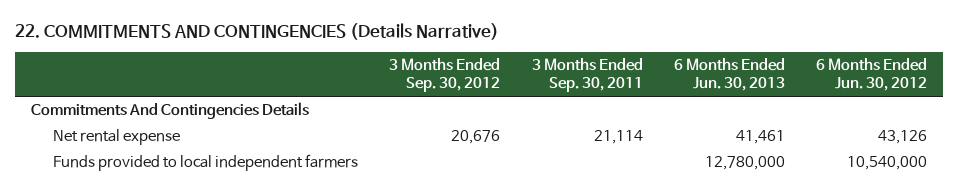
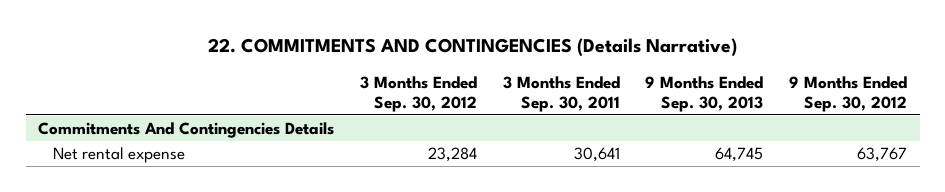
- | 3 Months Ended Sep. 30, 2012 | 3 Months Ended Sep. 30, 2011 | 6 Months Ended Jun. 30, 2013 | 6 Months Ended Jun. 30, 2012
+ | 3 Months Ended Sep. 30, 2012 | 3 Months Ended Sep. 30, 2011 | 9 Months Ended Sep. 30, 2013 | 9 Months Ended Sep. 30, 2012
- Net rental expense | 20,676 | 21,114 | 41,461 | 43,126
- Funds provided to local independent farmers | | | 12,780,000 | 10,540,000
+ Net rental expense | 23,284 | 30,641 | 64,745 | 63,767

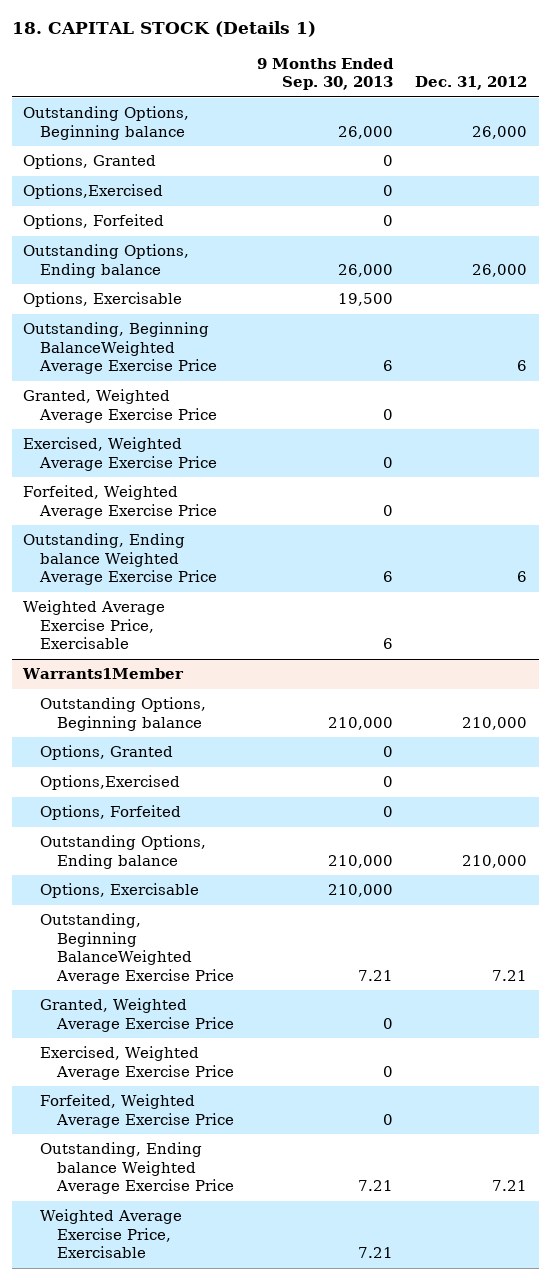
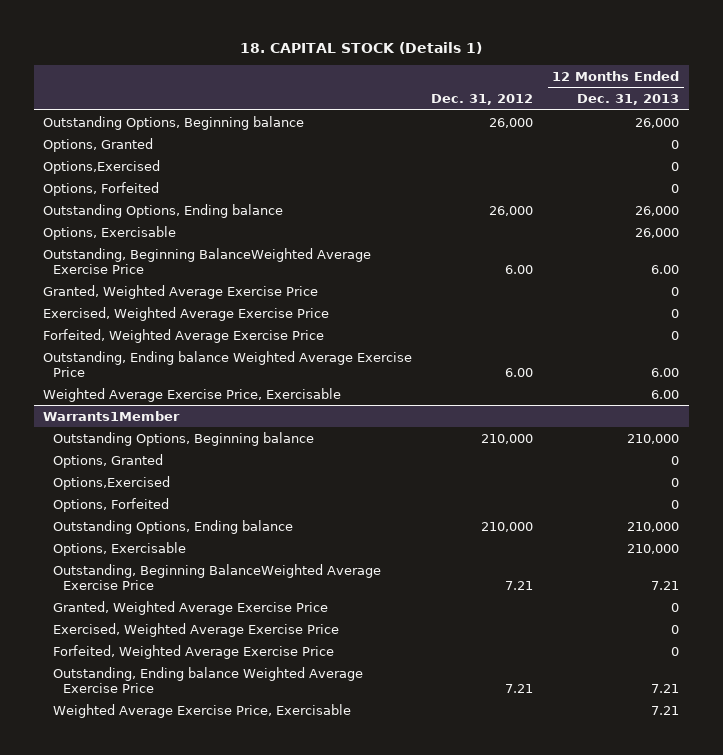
- | 9 Months Ended Sep. 30, 2013 | Dec. 31, 2012
+ | Dec. 31, 2012 | 12 Months Ended Dec. 31, 2013
- Outstanding, Beginning BalanceWeighted Average Exercise Price | 6 | 6
+ Outstanding, Beginning BalanceWeighted Average Exercise Price | 6.00 | 6.00
- Outstanding, Ending balance Weighted Average Exercise Price | 6 | 6
+ Outstanding, Ending balance Weighted Average Exercise Price | 6.00 | 6.00

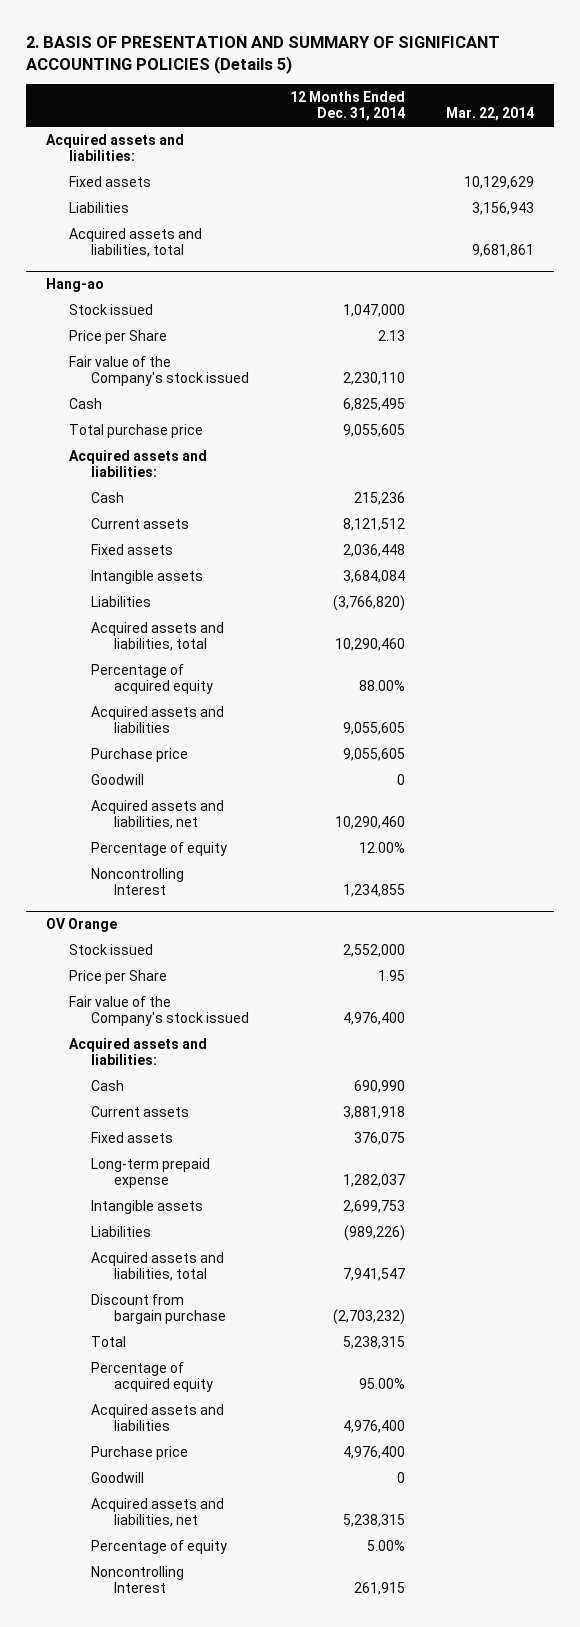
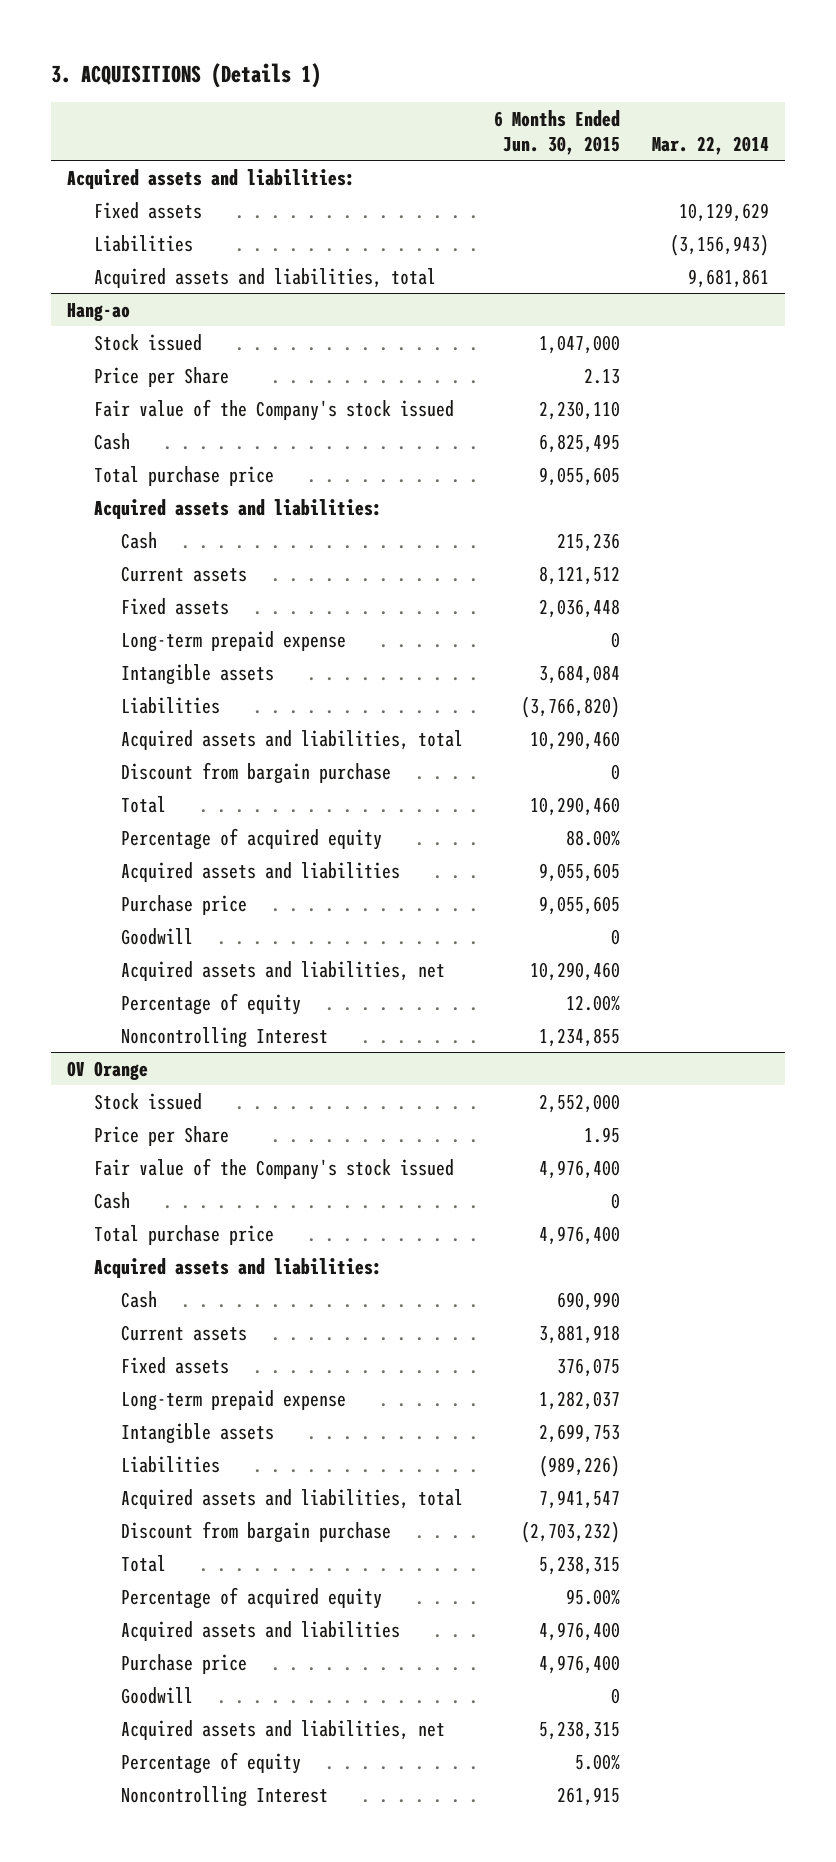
- 2. BASIS OF PRESENTATION AND SUMMARY OF SIGNIFICANT ACCOUNTING POLICIES (Details 5)
+ 3. ACQUISITIONS (Details 1)
- | 12 Months Ended Dec. 31, 2014 | Mar. 22, 2014
+ | 6 Months Ended Jun. 30, 2015 | Mar. 22, 2014
- Liabilities | | 3,156,943
+ Liabilities | | (3,156,943)
@ Hang-ao
+ Long-term prepaid expense | 0 |
+ Discount from bargain purchase | 0 |
+ Total | 10,290,460 |
@ OV Orange
+ Cash | 0 |
+ Total purchase price | 4,976,400 |

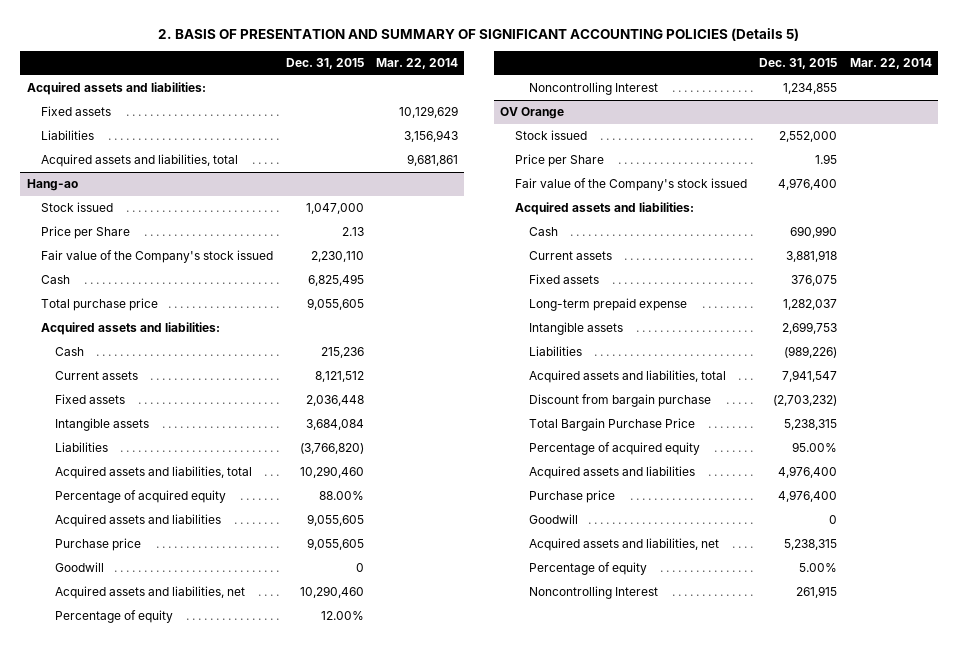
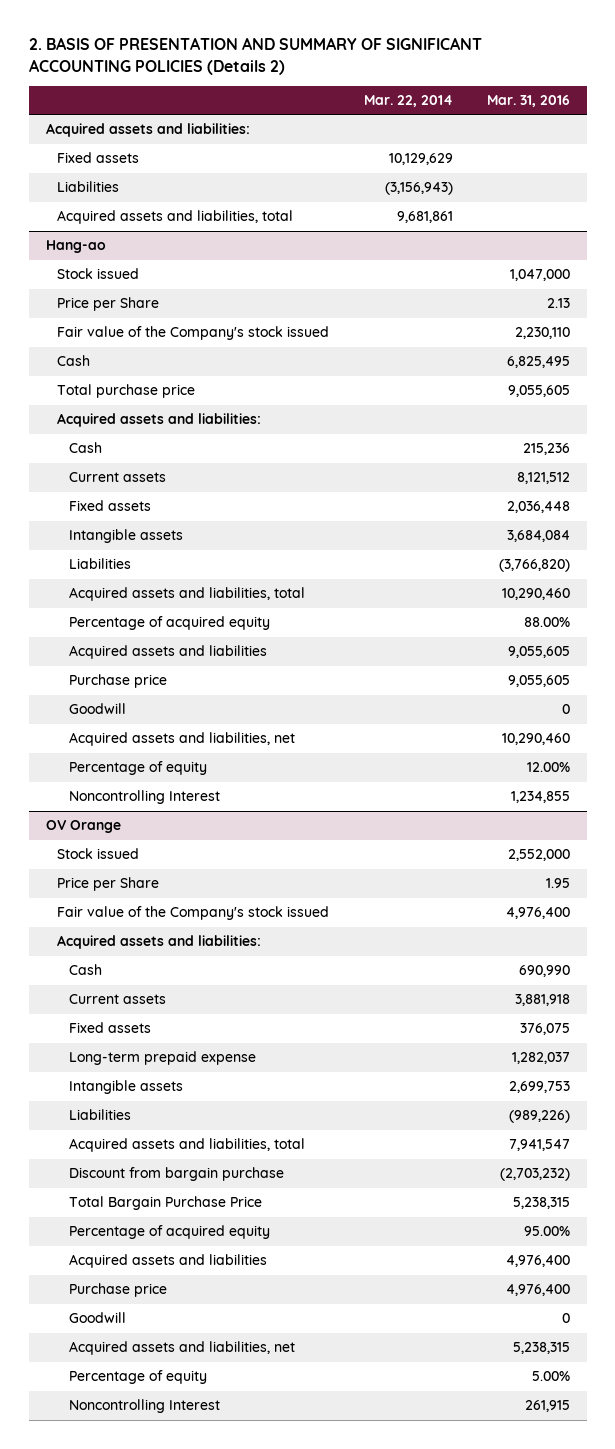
- 2. BASIS OF PRESENTATION AND SUMMARY OF SIGNIFICANT ACCOUNTING POLICIES (Details 5)
+ 2. BASIS OF PRESENTATION AND SUMMARY OF SIGNIFICANT ACCOUNTING POLICIES (Details 2)
- | Dec. 31, 2015 | Mar. 22, 2014
+ | Mar. 22, 2014 | Mar. 31, 2016
- Liabilities | | 3,156,943
+ Liabilities | (3,156,943) |

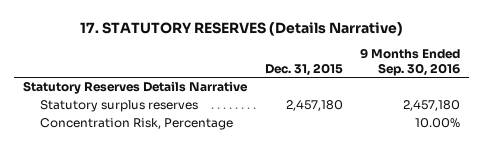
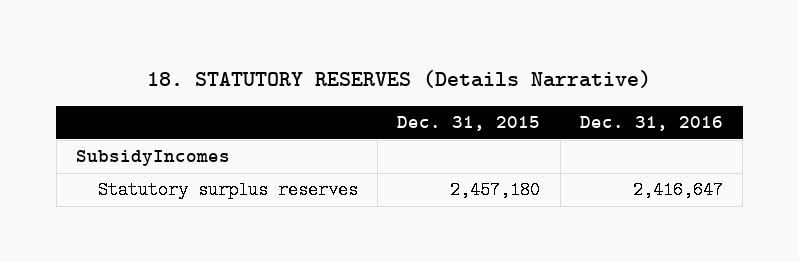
- 17. STATUTORY RESERVES (Details Narrative)
+ 18. STATUTORY RESERVES (Details Narrative)
- | Dec. 31, 2015 | 9 Months Ended Sep. 30, 2016
+ | Dec. 31, 2015 | Dec. 31, 2016
- Statutory Reserves Details Narrative
+ SubsidyIncomes
- Concentration Risk, Percentage | | 10.00%

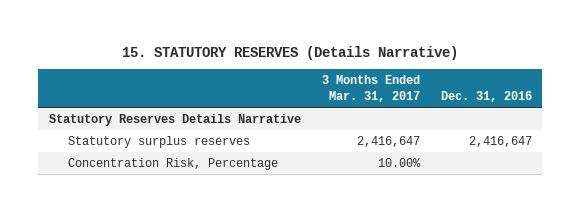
- 18. STATUTORY RESERVES (Details Narrative)
+ 15. STATUTORY RESERVES (Details Narrative)
- | Dec. 31, 2015 | Dec. 31, 2016
+ | 3 Months Ended Mar. 31, 2017 | Dec. 31, 2016
- SubsidyIncomes
+ Statutory Reserves Details Narrative
+ Concentration Risk, Percentage | 10.00% |

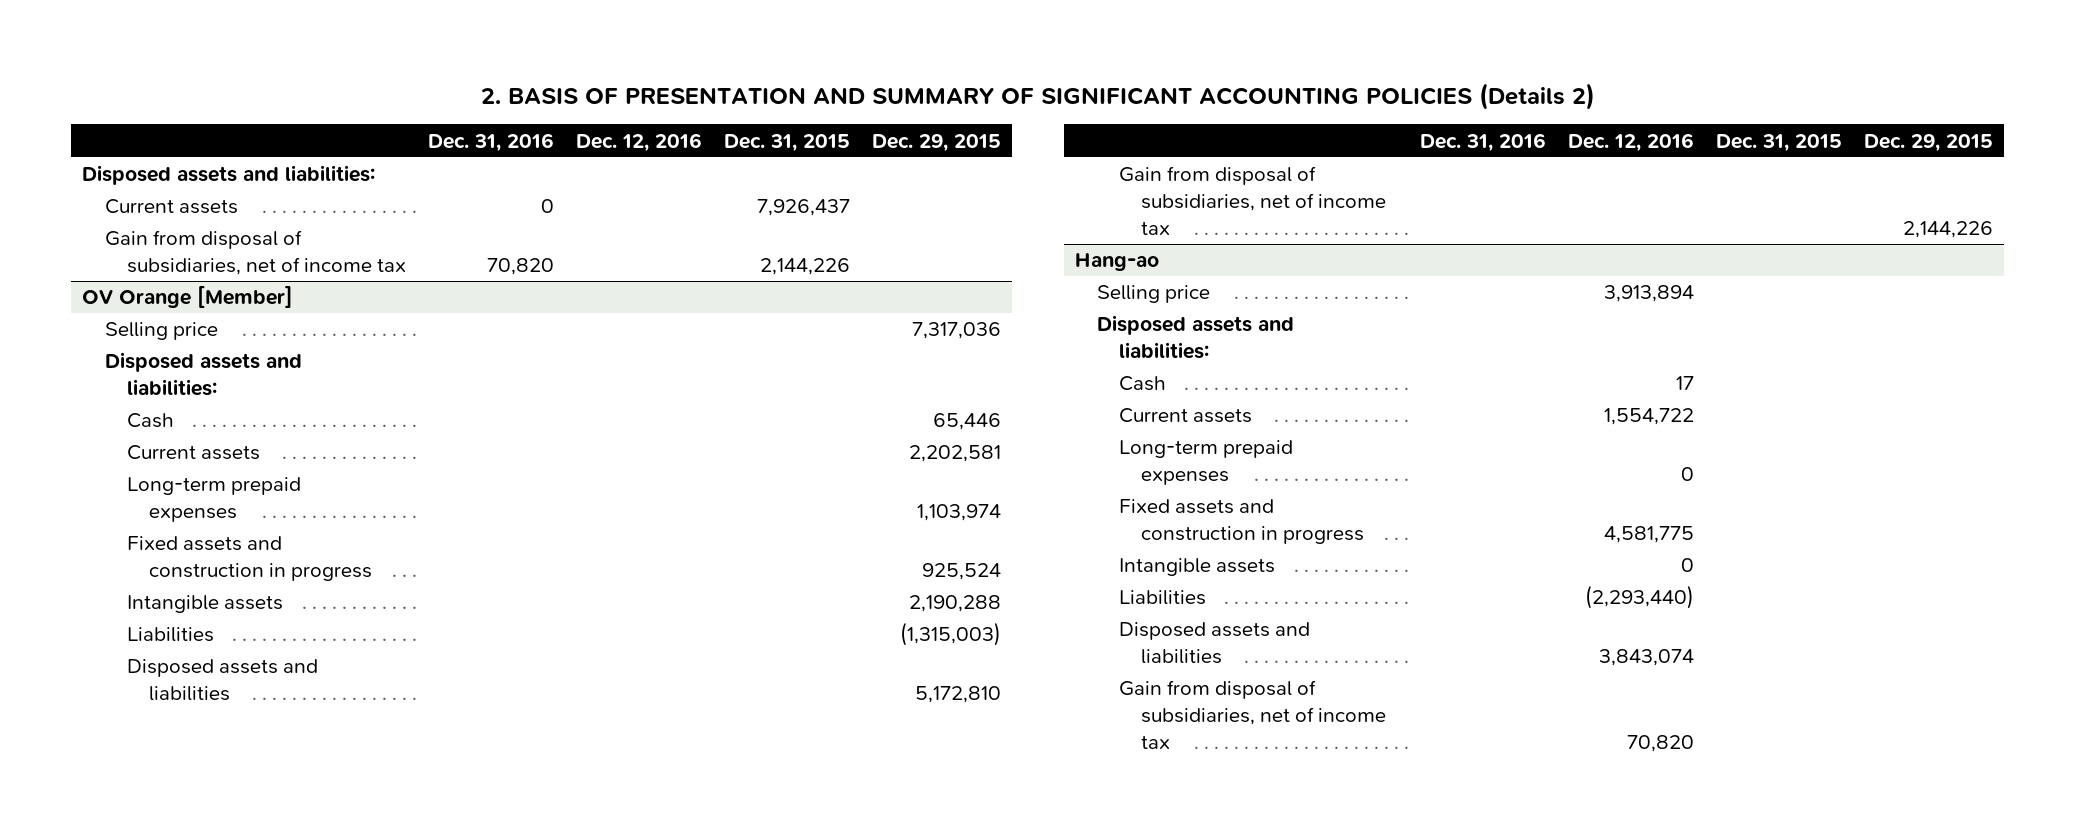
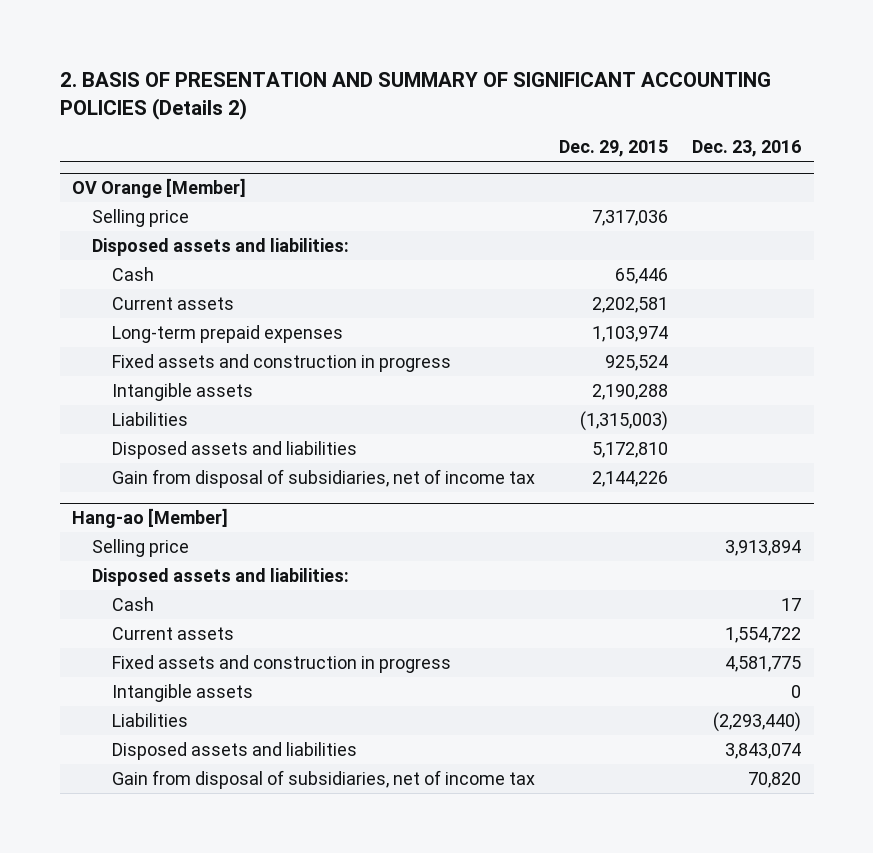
- | Dec. 31, 2016 | Dec. 12, 2016 | Dec. 31, 2015 | Dec. 29, 2015
+ | Dec. 29, 2015 | Dec. 23, 2016
- Disposed assets and liabilities:
- Current assets | 0 | | 7,926,437 |
- Gain from disposal of subsidiaries, net of income tax | 70,820 | | 2,144,226 |
- Hang-ao
+ Hang-ao [Member]
- Long-term prepaid expenses | | 0 | |

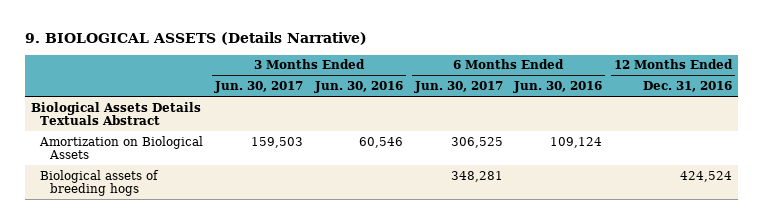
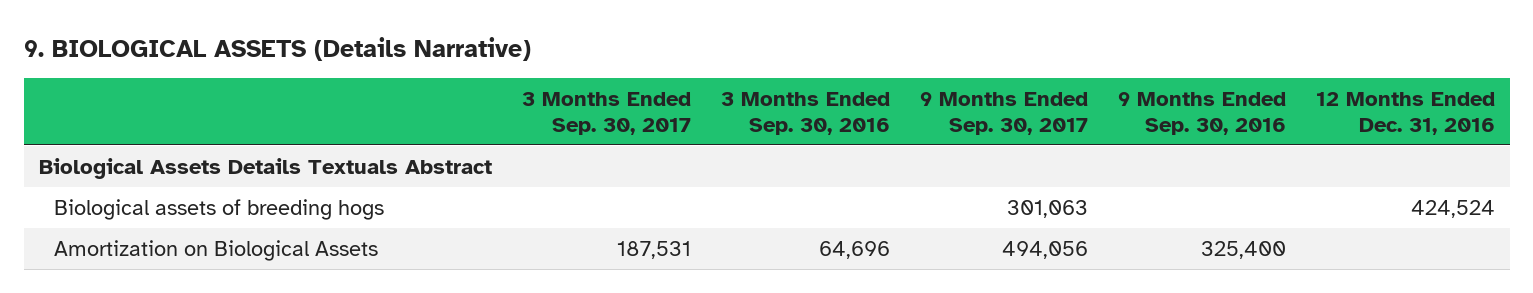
- | 3 Months Ended Jun. 30, 2017 | 3 Months Ended Jun. 30, 2016 | 6 Months Ended Jun. 30, 2017 | 6 Months Ended Jun. 30, 2016 | 12 Months Ended Dec. 31, 2016
+ | 3 Months Ended Sep. 30, 2017 | 3 Months Ended Sep. 30, 2016 | 9 Months Ended Sep. 30, 2017 | 9 Months Ended Sep. 30, 2016 | 12 Months Ended Dec. 31, 2016
moved down: Amortization on Biological Assets | 187,531 | 64,696 | 494,056 | 325,400 |

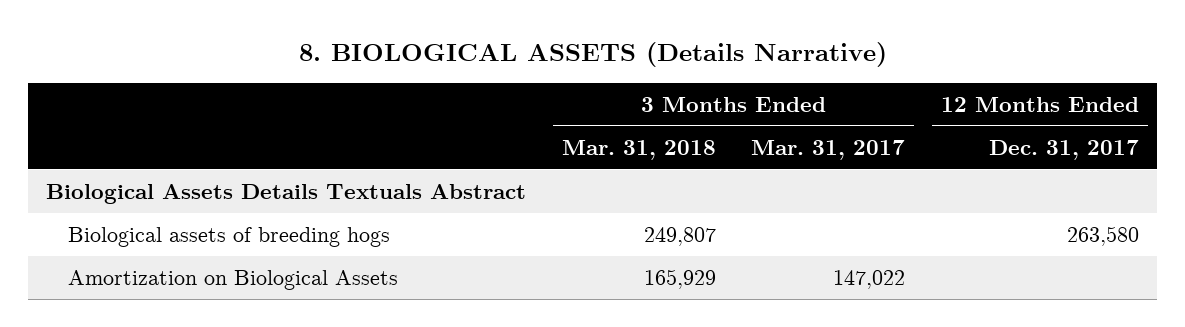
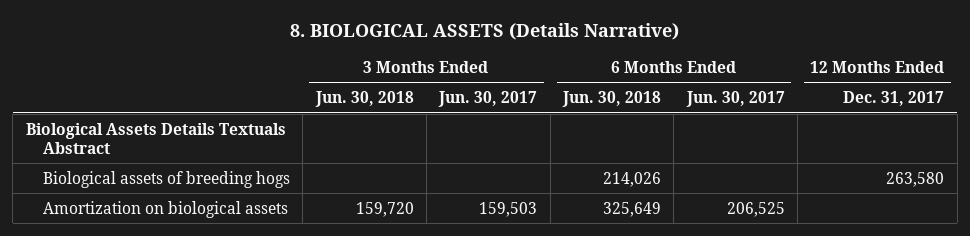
- | 3 Months Ended Mar. 31, 2018 | 3 Months Ended Mar. 31, 2017 | 12 Months Ended Dec. 31, 2017
+ | 3 Months Ended Jun. 30, 2018 | 3 Months Ended Jun. 30, 2017 | 6 Months Ended Jun. 30, 2018 | 6 Months Ended Jun. 30, 2017 | 12 Months Ended Dec. 31, 2017
- Amortization on Biological Assets | 165,929 | 147,022 |
+ Amortization on biological assets | 159,720 | 159,503 | 325,649 | 206,525 |

